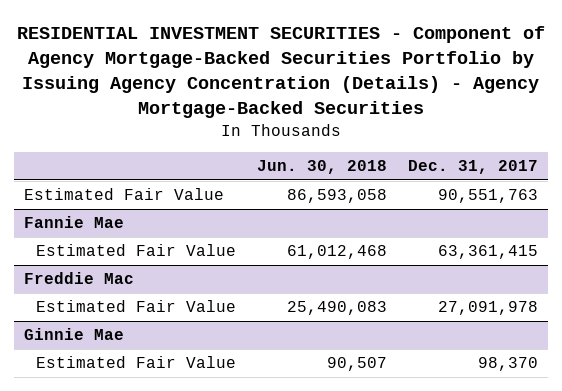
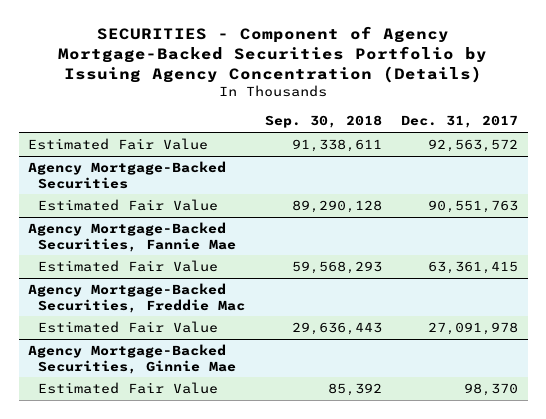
- RESIDENTIAL INVESTMENT SECURITIES - Component of Agency Mortgage-Backed Securities Portfolio by Issuing Agency Concentration (Details) - Agency Mortgage-Backed Securities
+ SECURITIES - Component of Agency Mortgage-Backed Securities Portfolio by Issuing Agency Concentration (Details)
- | Jun. 30, 2018 | Dec. 31, 2017
+ | Sep. 30, 2018 | Dec. 31, 2017
+ Estimated Fair Value | 91,338,611 | 92,563,572
+ Agency Mortgage-Backed Securities
- Fannie Mae
+ Agency Mortgage-Backed Securities, Fannie Mae
- Freddie Mac
+ Agency Mortgage-Backed Securities, Freddie Mac
- Ginnie Mae
+ Agency Mortgage-Backed Securities, Ginnie Mae

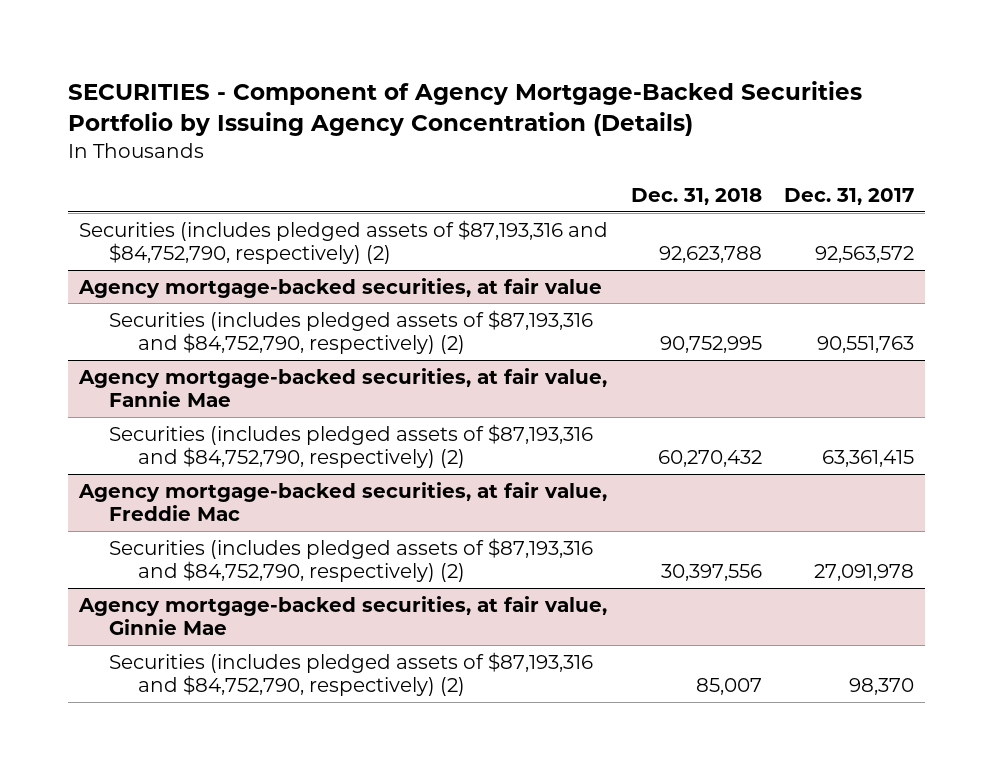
- | Sep. 30, 2018 | Dec. 31, 2017
+ | Dec. 31, 2018 | Dec. 31, 2017
- Estimated Fair Value | 91,338,611 | 92,563,572
- Agency Mortgage-Backed Securities
- Estimated Fair Value | 89,290,128 | 90,551,763
- Agency Mortgage-Backed Securities, Fannie Mae
- Estimated Fair Value | 59,568,293 | 63,361,415
- Agency Mortgage-Backed Securities, Freddie Mac
- Estimated Fair Value | 29,636,443 | 27,091,978
- Agency Mortgage-Backed Securities, Ginnie Mae
- Estimated Fair Value | 85,392 | 98,370
+ Securities (includes pledged assets of $87,193,316 and $84,752,790, respectively) (2) | 92,623,788 | 92,563,572
+ Agency mortgage-backed securities, at fair value
+ Securities (includes pledged assets of $87,193,316 and $84,752,790, respectively) (2) | 90,752,995 | 90,551,763
+ Agency mortgage-backed securities, at fair value, Fannie Mae
+ Securities (includes pledged assets of $87,193,316 and $84,752,790, respectively) (2) | 60,270,432 | 63,361,415
+ Agency mortgage-backed securities, at fair value, Freddie Mac
+ Securities (includes pledged assets of $87,193,316 and $84,752,790, respectively) (2) | 30,397,556 | 27,091,978
+ Agency mortgage-backed securities, at fair value, Ginnie Mae
+ Securities (includes pledged assets of $87,193,316 and $84,752,790, respectively) (2) | 85,007 | 98,370

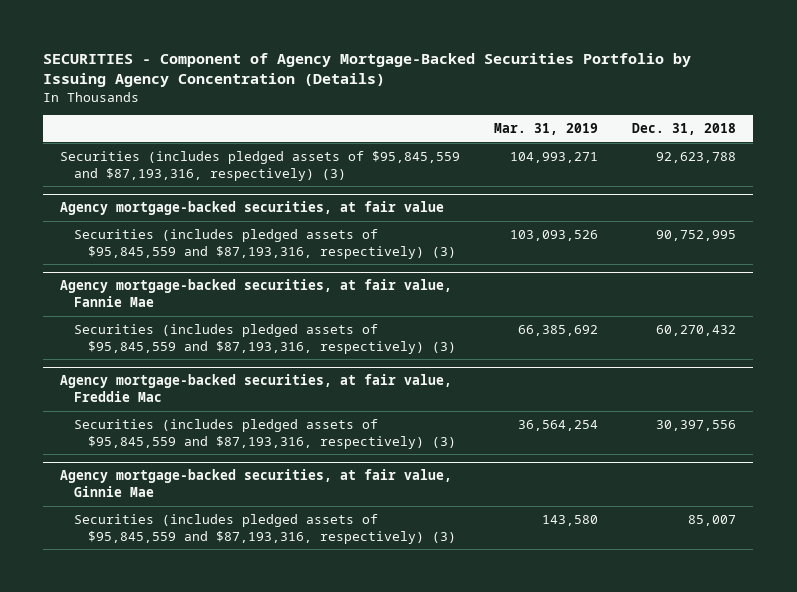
- | Dec. 31, 2018 | Dec. 31, 2017
+ | Mar. 31, 2019 | Dec. 31, 2018
- Securities (includes pledged assets of $87,193,316 and $84,752,790, respectively) (2) | 92,623,788 | 92,563,572
+ Securities (includes pledged assets of $95,845,559 and $87,193,316, respectively) (3) | 104,993,271 | 92,623,788
@ Agency mortgage-backed securities, at fair value
- Securities (includes pledged assets of $87,193,316 and $84,752,790, respectively) (2) | 90,752,995 | 90,551,763
+ Securities (includes pledged assets of $95,845,559 and $87,193,316, respectively) (3) | 103,093,526 | 90,752,995
@ Agency mortgage-backed securities, at fair value, Fannie Mae
- Securities (includes pledged assets of $87,193,316 and $84,752,790, respectively) (2) | 60,270,432 | 63,361,415
+ Securities (includes pledged assets of $95,845,559 and $87,193,316, respectively) (3) | 66,385,692 | 60,270,432
@ Agency mortgage-backed securities, at fair value, Freddie Mac
- Securities (includes pledged assets of $87,193,316 and $84,752,790, respectively) (2) | 30,397,556 | 27,091,978
+ Securities (includes pledged assets of $95,845,559 and $87,193,316, respectively) (3) | 36,564,254 | 30,397,556
@ Agency mortgage-backed securities, at fair value, Ginnie Mae
- Securities (includes pledged assets of $87,193,316 and $84,752,790, respectively) (2) | 85,007 | 98,370
+ Securities (includes pledged assets of $95,845,559 and $87,193,316, respectively) (3) | 143,580 | 85,007

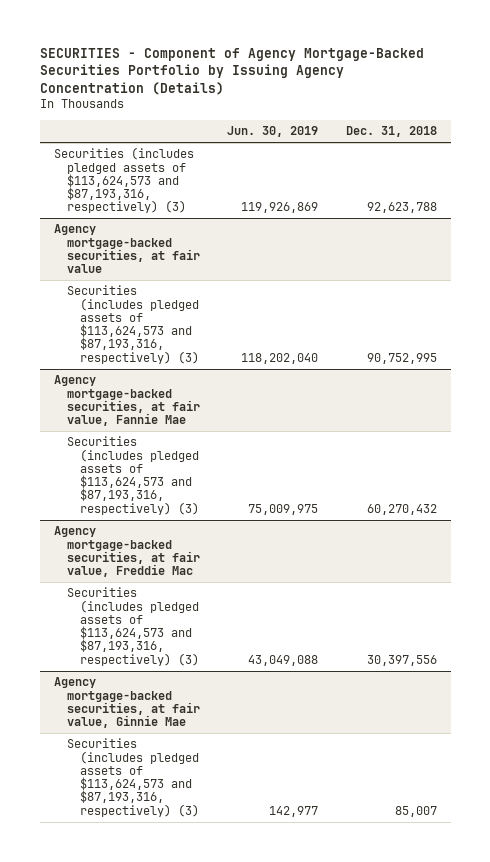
- | Mar. 31, 2019 | Dec. 31, 2018
+ | Jun. 30, 2019 | Dec. 31, 2018
- Securities (includes pledged assets of $95,845,559 and $87,193,316, respectively) (3) | 104,993,271 | 92,623,788
+ Securities (includes pledged assets of $113,624,573 and $87,193,316, respectively) (3) | 119,926,869 | 92,623,788
@ Agency mortgage-backed securities, at fair value
- Securities (includes pledged assets of $95,845,559 and $87,193,316, respectively) (3) | 103,093,526 | 90,752,995
+ Securities (includes pledged assets of $113,624,573 and $87,193,316, respectively) (3) | 118,202,040 | 90,752,995
@ Agency mortgage-backed securities, at fair value, Fannie Mae
- Securities (includes pledged assets of $95,845,559 and $87,193,316, respectively) (3) | 66,385,692 | 60,270,432
+ Securities (includes pledged assets of $113,624,573 and $87,193,316, respectively) (3) | 75,009,975 | 60,270,432
@ Agency mortgage-backed securities, at fair value, Freddie Mac
- Securities (includes pledged assets of $95,845,559 and $87,193,316, respectively) (3) | 36,564,254 | 30,397,556
+ Securities (includes pledged assets of $113,624,573 and $87,193,316, respectively) (3) | 43,049,088 | 30,397,556
@ Agency mortgage-backed securities, at fair value, Ginnie Mae
- Securities (includes pledged assets of $95,845,559 and $87,193,316, respectively) (3) | 143,580 | 85,007
+ Securities (includes pledged assets of $113,624,573 and $87,193,316, respectively) (3) | 142,977 | 85,007

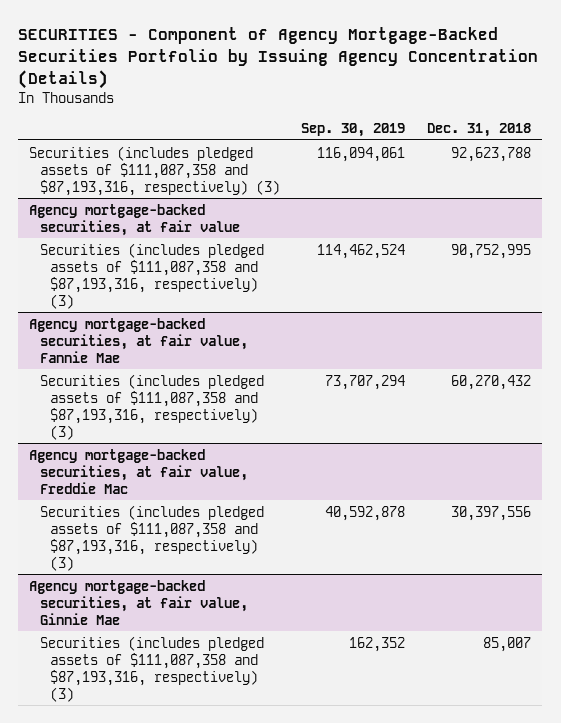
- | Jun. 30, 2019 | Dec. 31, 2018
+ | Sep. 30, 2019 | Dec. 31, 2018
- Securities (includes pledged assets of $113,624,573 and $87,193,316, respectively) (3) | 119,926,869 | 92,623,788
+ Securities (includes pledged assets of $111,087,358 and $87,193,316, respectively) (3) | 116,094,061 | 92,623,788
@ Agency mortgage-backed securities, at fair value
- Securities (includes pledged assets of $113,624,573 and $87,193,316, respectively) (3) | 118,202,040 | 90,752,995
+ Securities (includes pledged assets of $111,087,358 and $87,193,316, respectively) (3) | 114,462,524 | 90,752,995
@ Agency mortgage-backed securities, at fair value, Fannie Mae
- Securities (includes pledged assets of $113,624,573 and $87,193,316, respectively) (3) | 75,009,975 | 60,270,432
+ Securities (includes pledged assets of $111,087,358 and $87,193,316, respectively) (3) | 73,707,294 | 60,270,432
@ Agency mortgage-backed securities, at fair value, Freddie Mac
- Securities (includes pledged assets of $113,624,573 and $87,193,316, respectively) (3) | 43,049,088 | 30,397,556
+ Securities (includes pledged assets of $111,087,358 and $87,193,316, respectively) (3) | 40,592,878 | 30,397,556
@ Agency mortgage-backed securities, at fair value, Ginnie Mae
- Securities (includes pledged assets of $113,624,573 and $87,193,316, respectively) (3) | 142,977 | 85,007
+ Securities (includes pledged assets of $111,087,358 and $87,193,316, respectively) (3) | 162,352 | 85,007

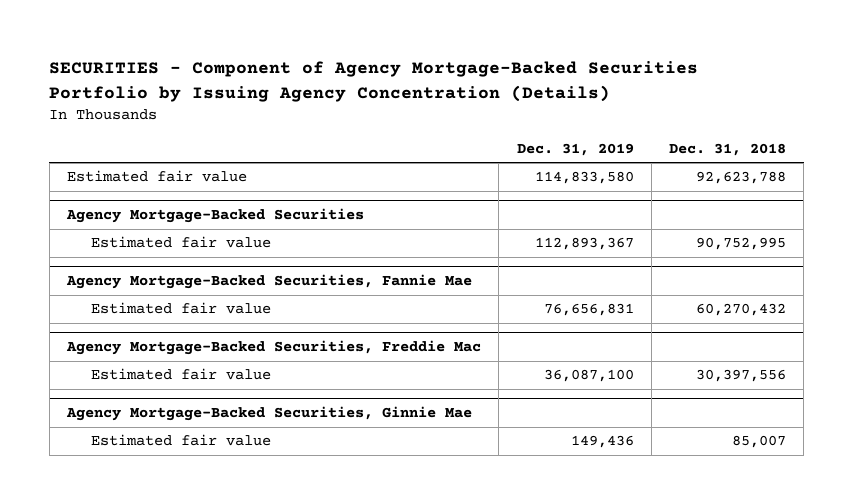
- | Sep. 30, 2019 | Dec. 31, 2018
+ | Dec. 31, 2019 | Dec. 31, 2018
- Securities (includes pledged assets of $111,087,358 and $87,193,316, respectively) (3) | 116,094,061 | 92,623,788
- Agency mortgage-backed securities, at fair value
- Securities (includes pledged assets of $111,087,358 and $87,193,316, respectively) (3) | 114,462,524 | 90,752,995
- Agency mortgage-backed securities, at fair value, Fannie Mae
- Securities (includes pledged assets of $111,087,358 and $87,193,316, respectively) (3) | 73,707,294 | 60,270,432
- Agency mortgage-backed securities, at fair value, Freddie Mac
- Securities (includes pledged assets of $111,087,358 and $87,193,316, respectively) (3) | 40,592,878 | 30,397,556
- Agency mortgage-backed securities, at fair value, Ginnie Mae
- Securities (includes pledged assets of $111,087,358 and $87,193,316, respectively) (3) | 162,352 | 85,007
+ Estimated fair value | 114,833,580 | 92,623,788
+ Agency Mortgage-Backed Securities
+ Estimated fair value | 112,893,367 | 90,752,995
+ Agency Mortgage-Backed Securities, Fannie Mae
+ Estimated fair value | 76,656,831 | 60,270,432
+ Agency Mortgage-Backed Securities, Freddie Mac
+ Estimated fair value | 36,087,100 | 30,397,556
+ Agency Mortgage-Backed Securities, Ginnie Mae
+ Estimated fair value | 149,436 | 85,007

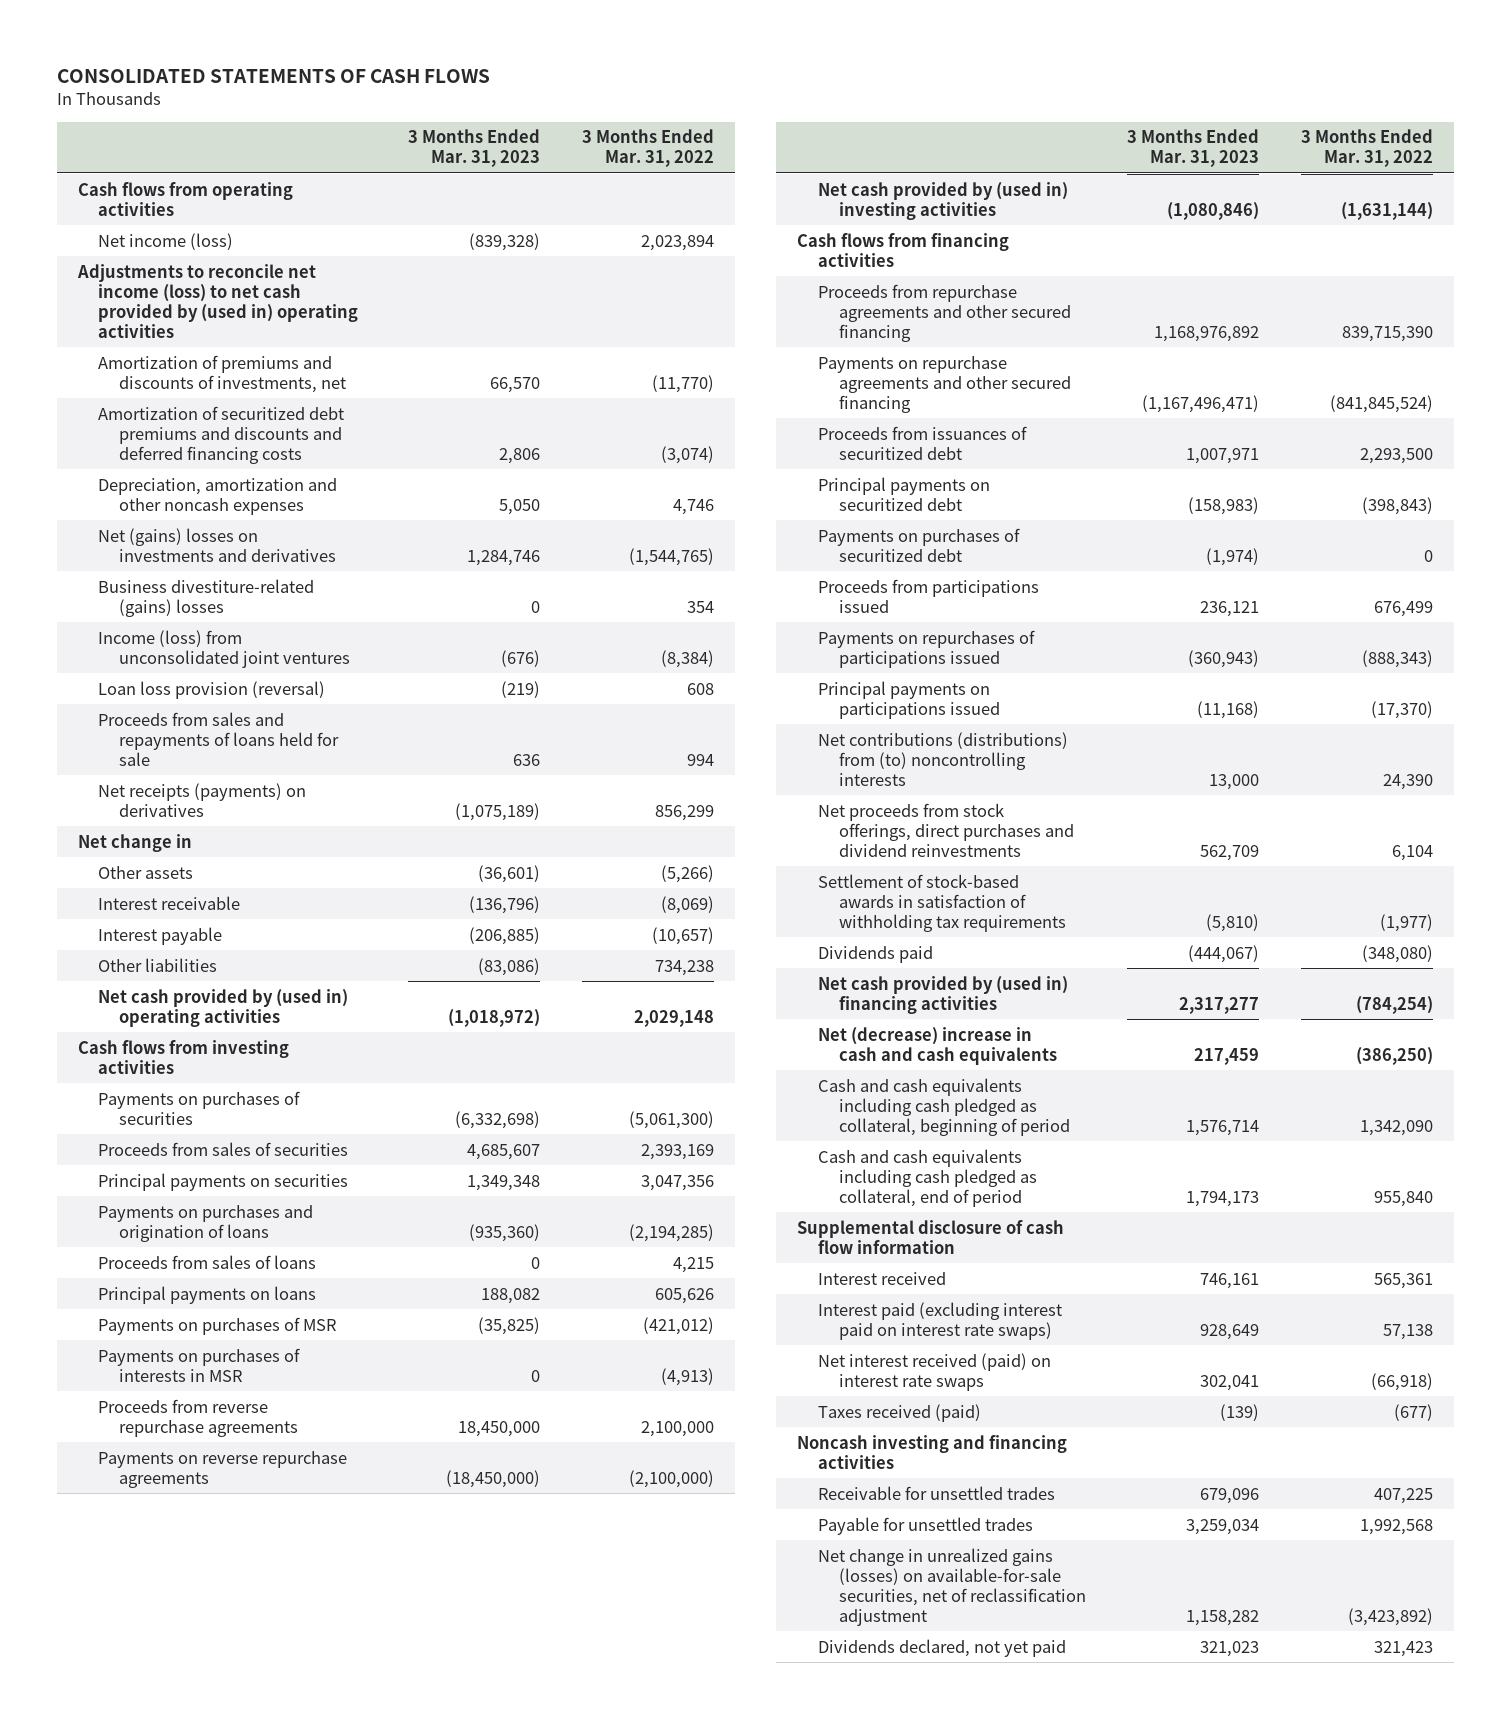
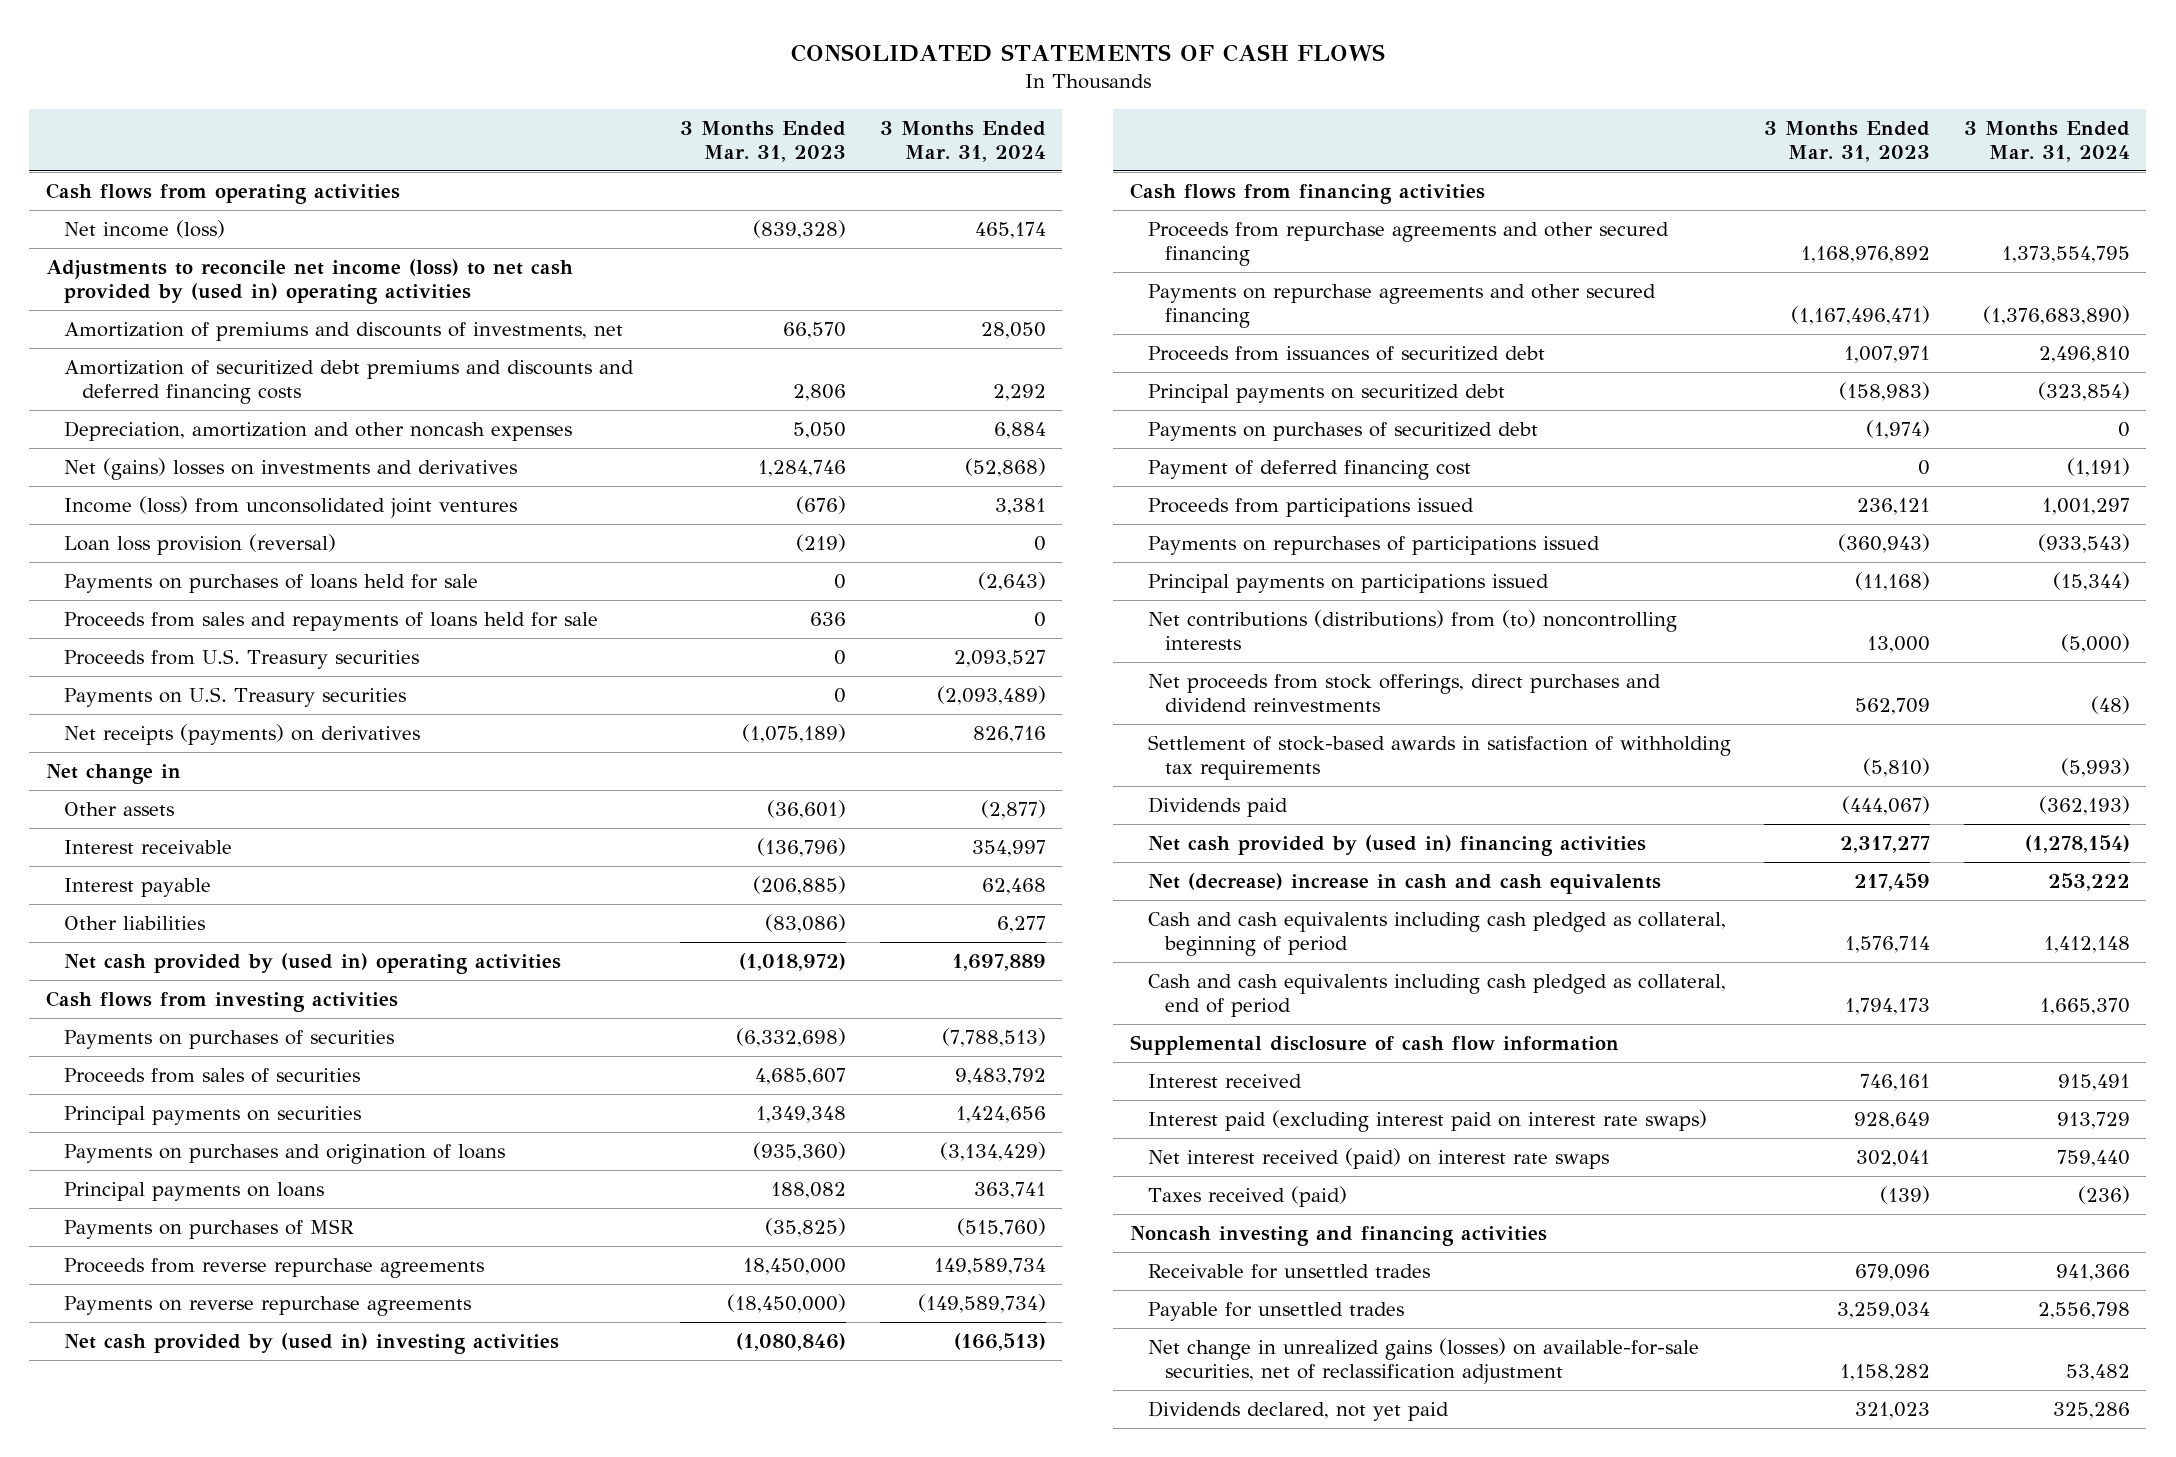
- | 3 Months Ended Mar. 31, 2023 | 3 Months Ended Mar. 31, 2022
+ | 3 Months Ended Mar. 31, 2023 | 3 Months Ended Mar. 31, 2024
- Business divestiture-related (gains) losses | 0 | 354
+ Payments on purchases of loans held for sale | 0 | (2,643)
+ Proceeds from U.S. Treasury securities | 0 | 2,093,527
+ Payments on U.S. Treasury securities | 0 | (2,093,489)
- Proceeds from sales of loans | 0 | 4,215
- Payments on purchases of interests in MSR | 0 | (4,913)
+ Payment of deferred financing cost | 0 | (1,191)

